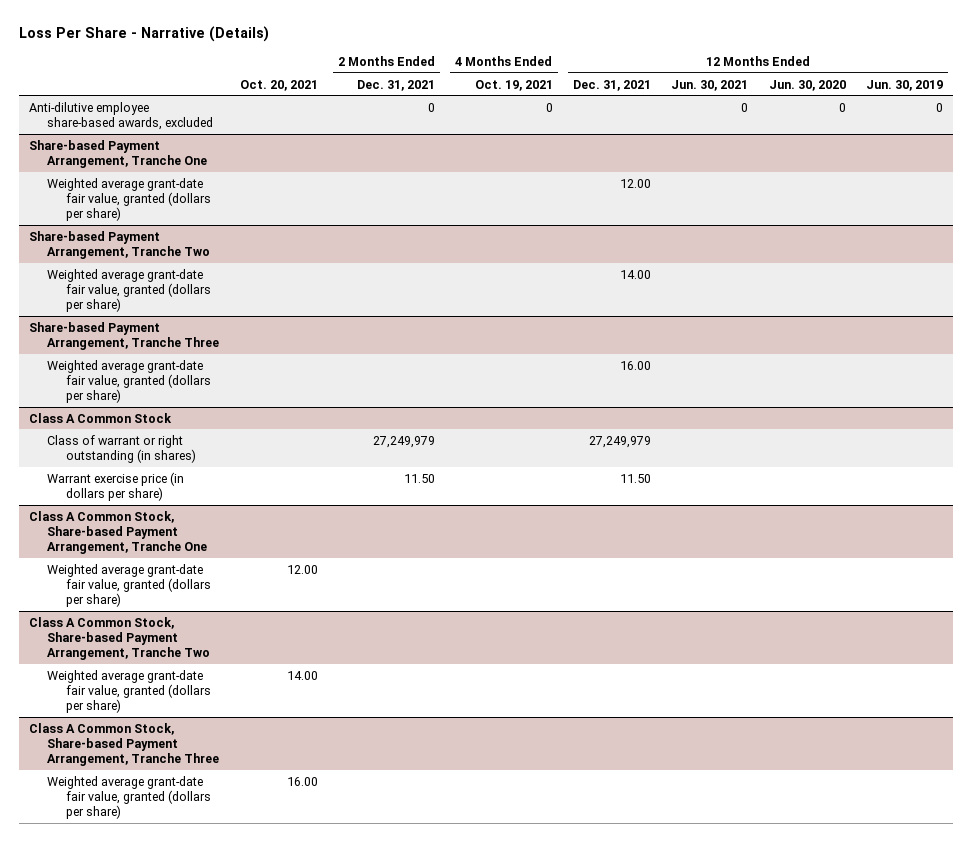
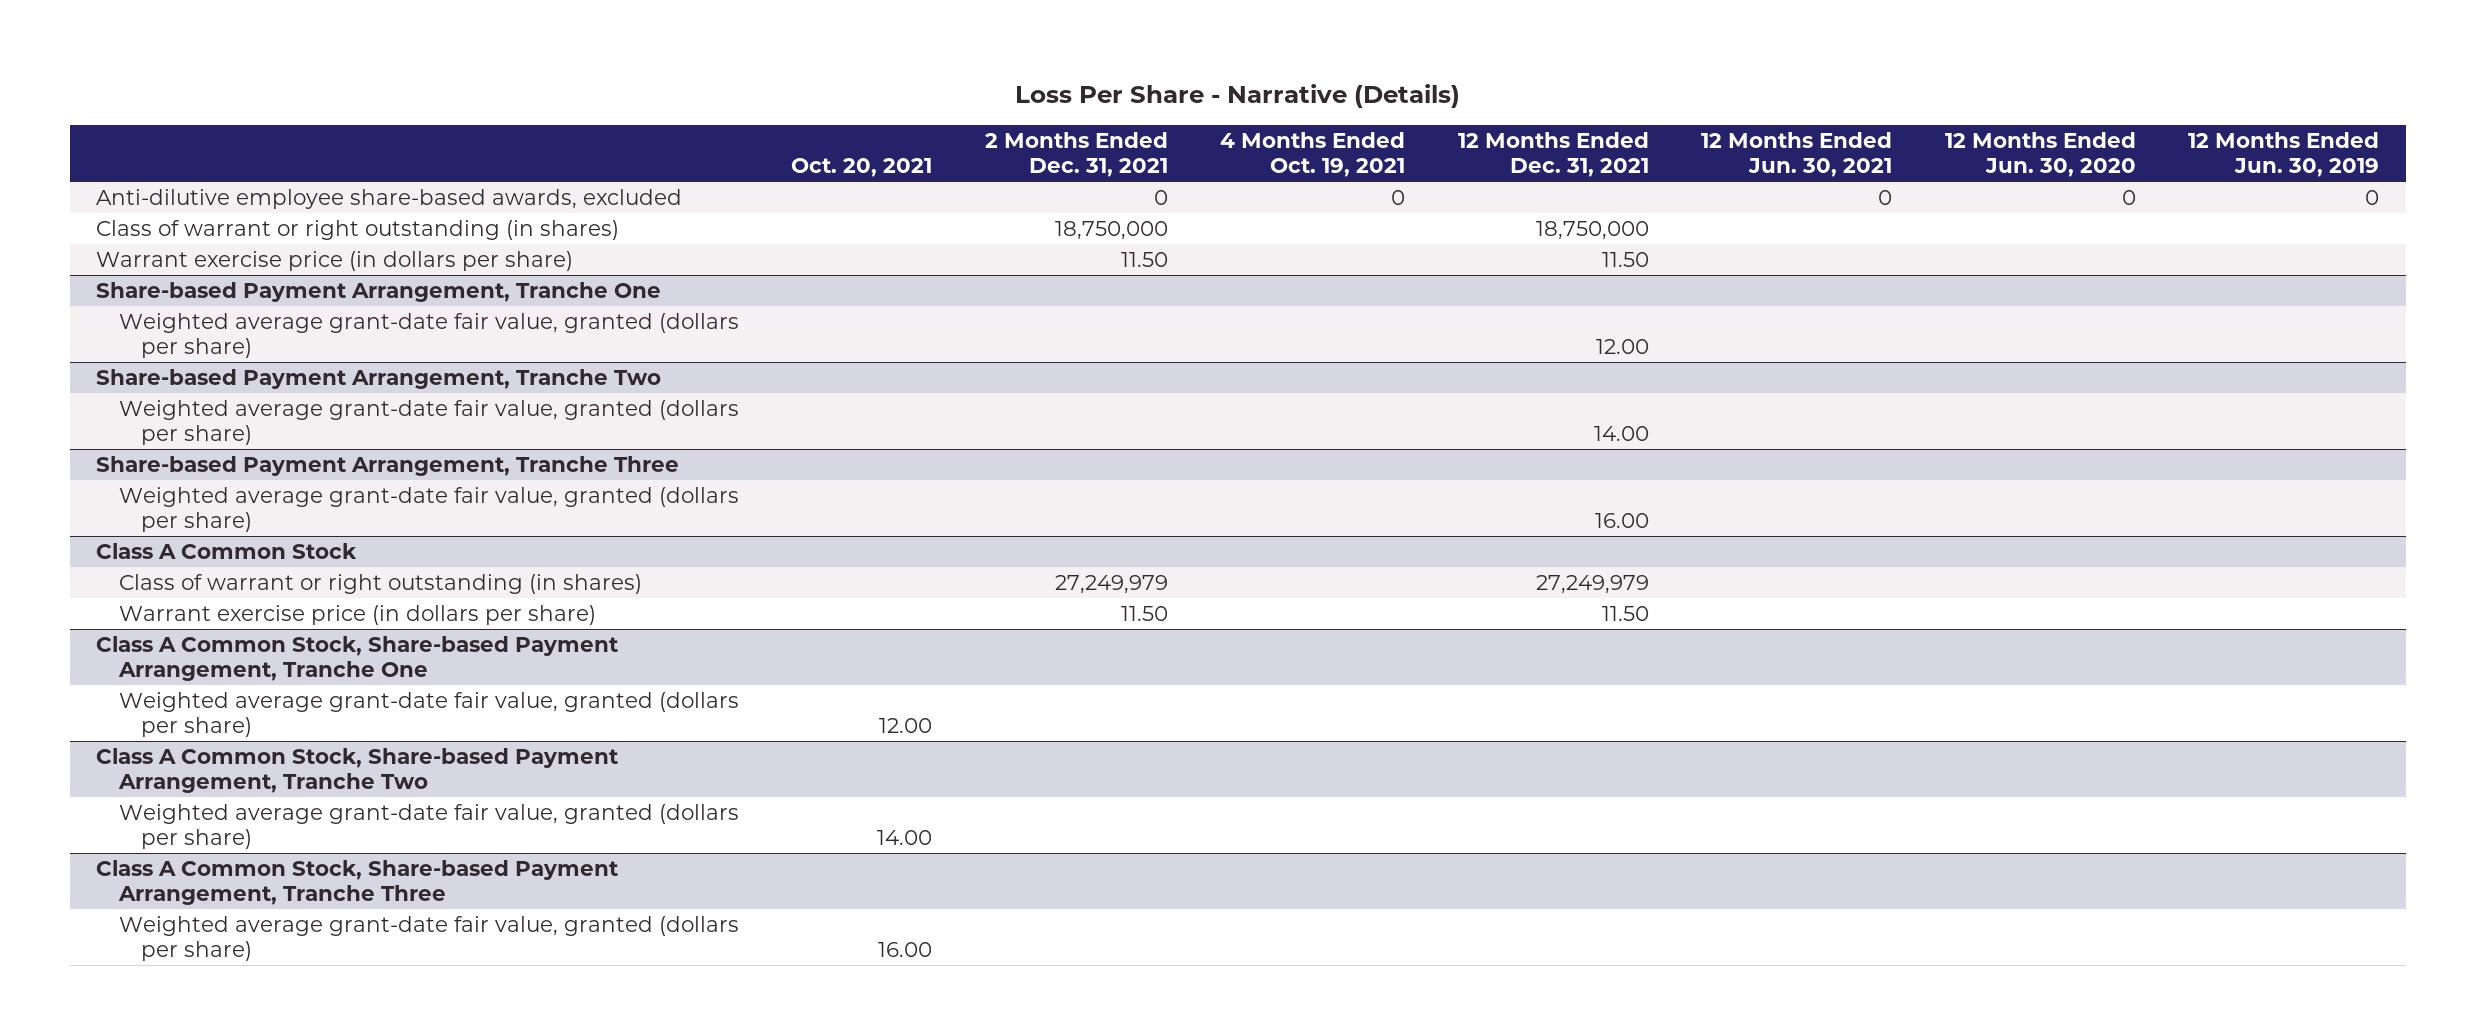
+ Class of warrant or right outstanding (in shares) | | 18,750,000 | | 18,750,000 | | |
+ Warrant exercise price (in dollars per share) | | 11.50 | | 11.50 | | |

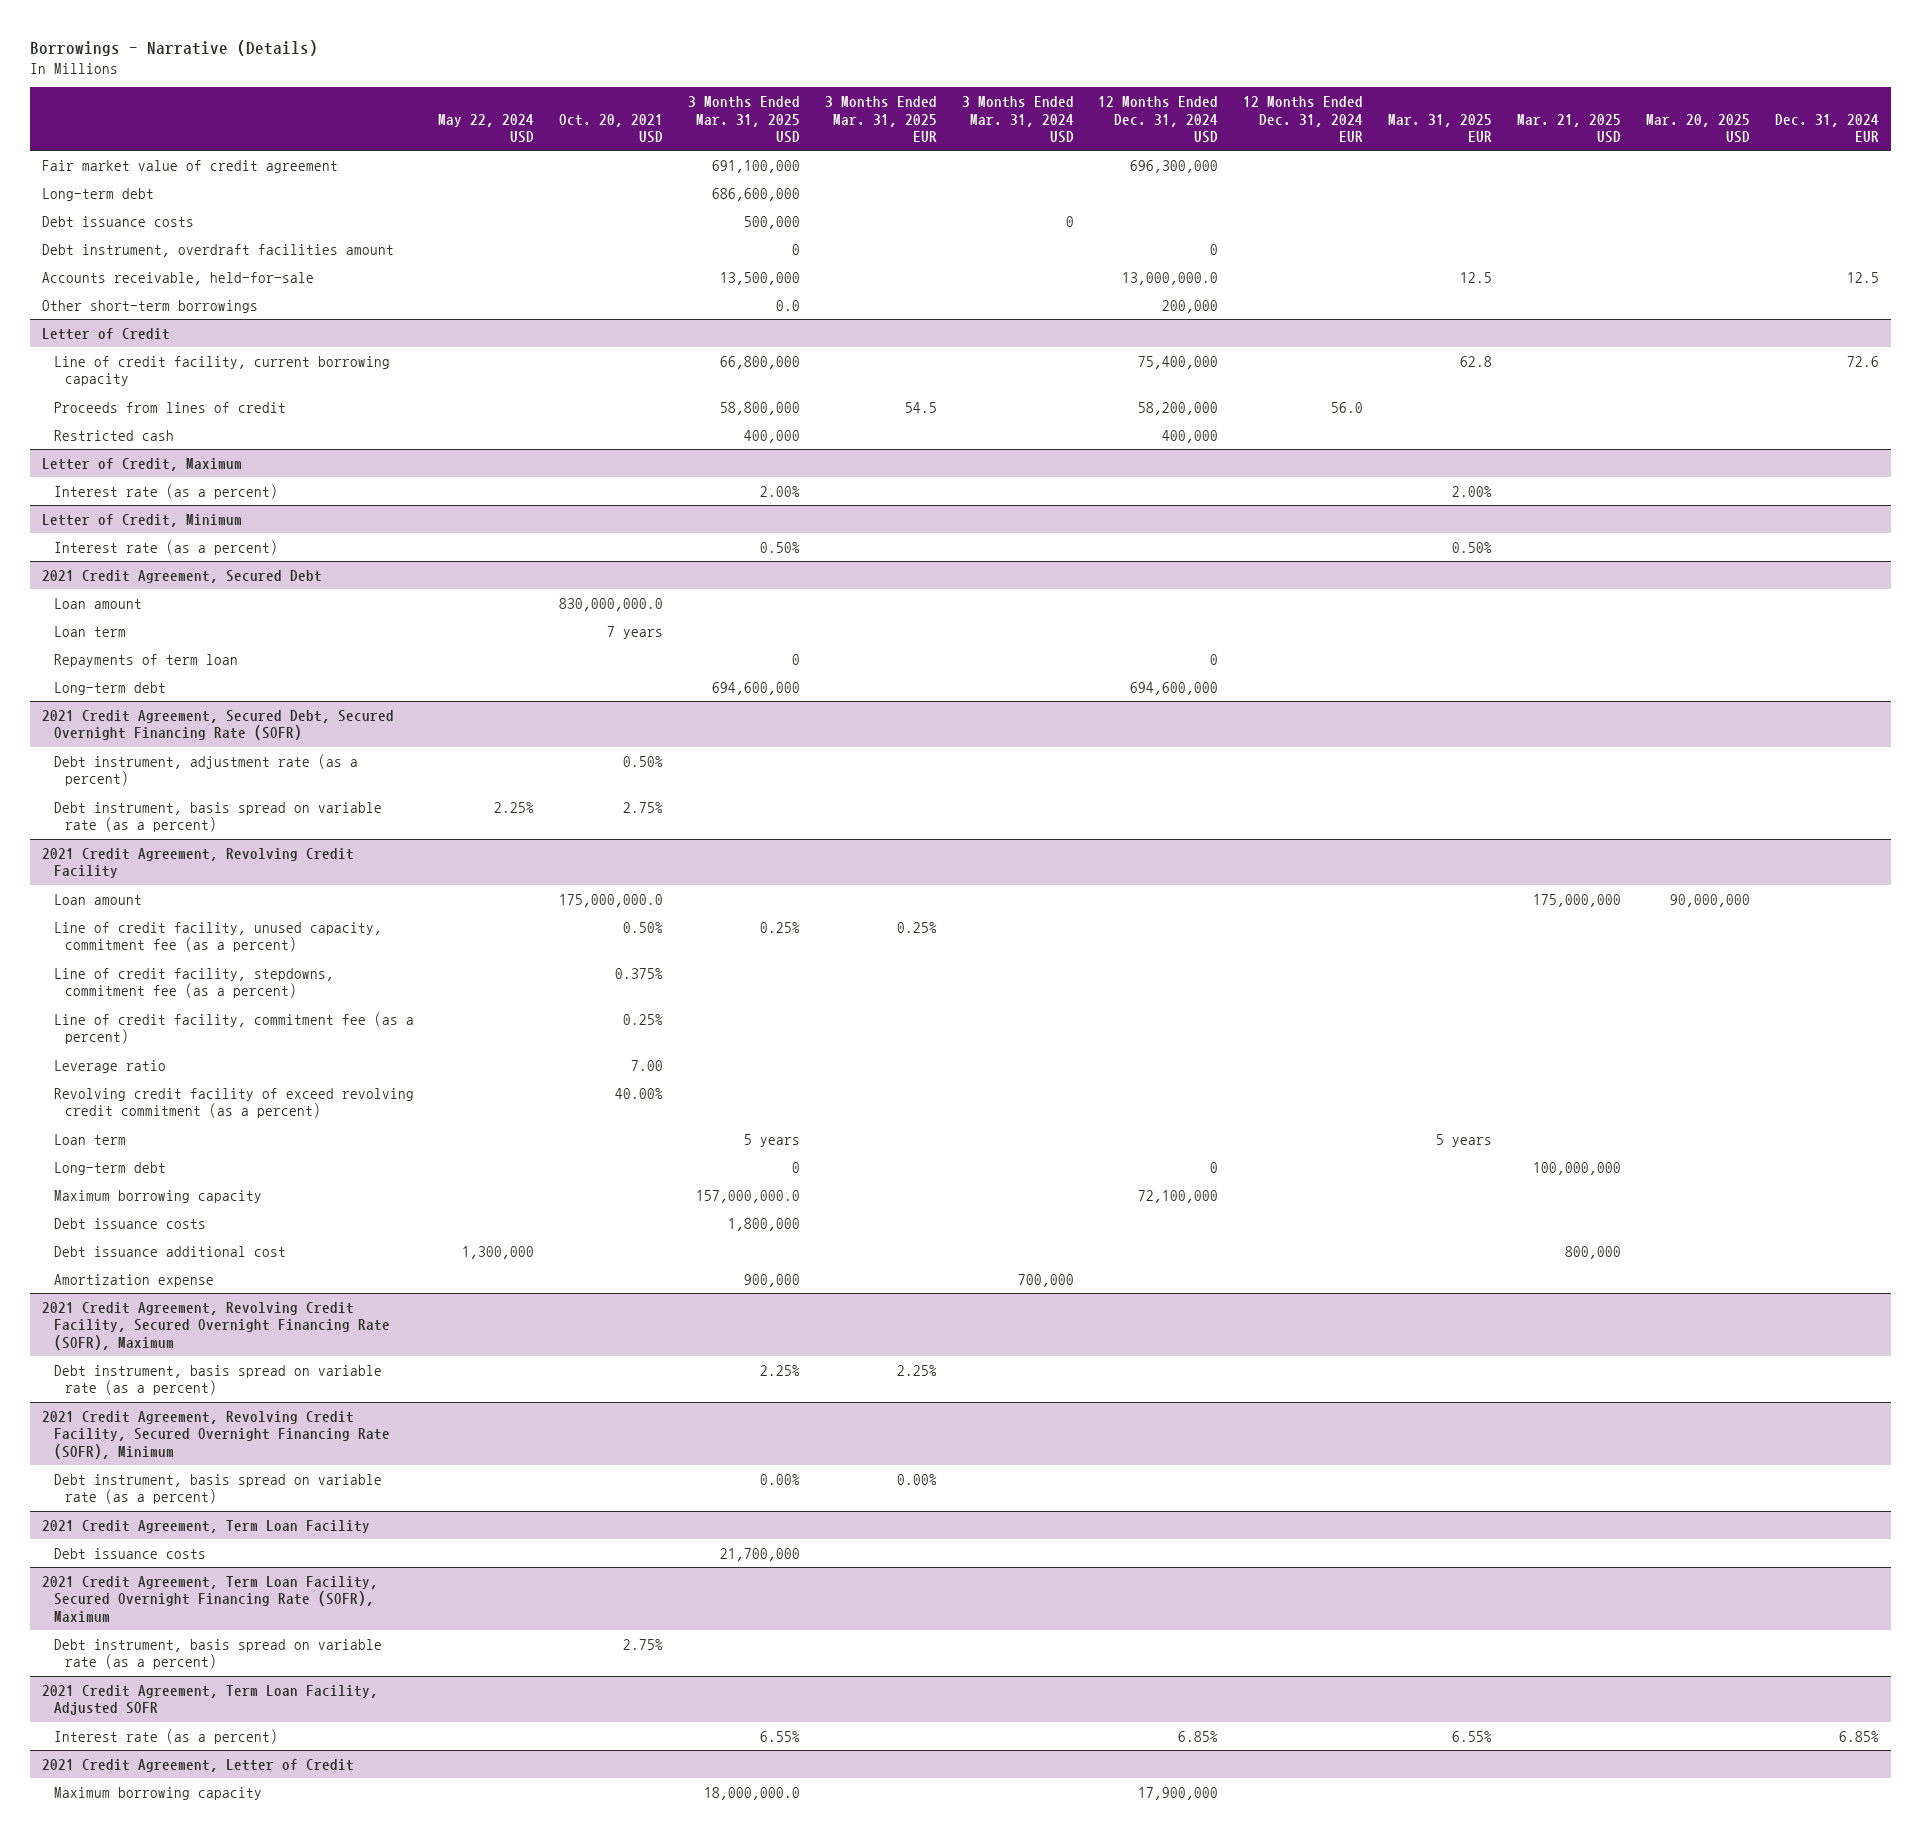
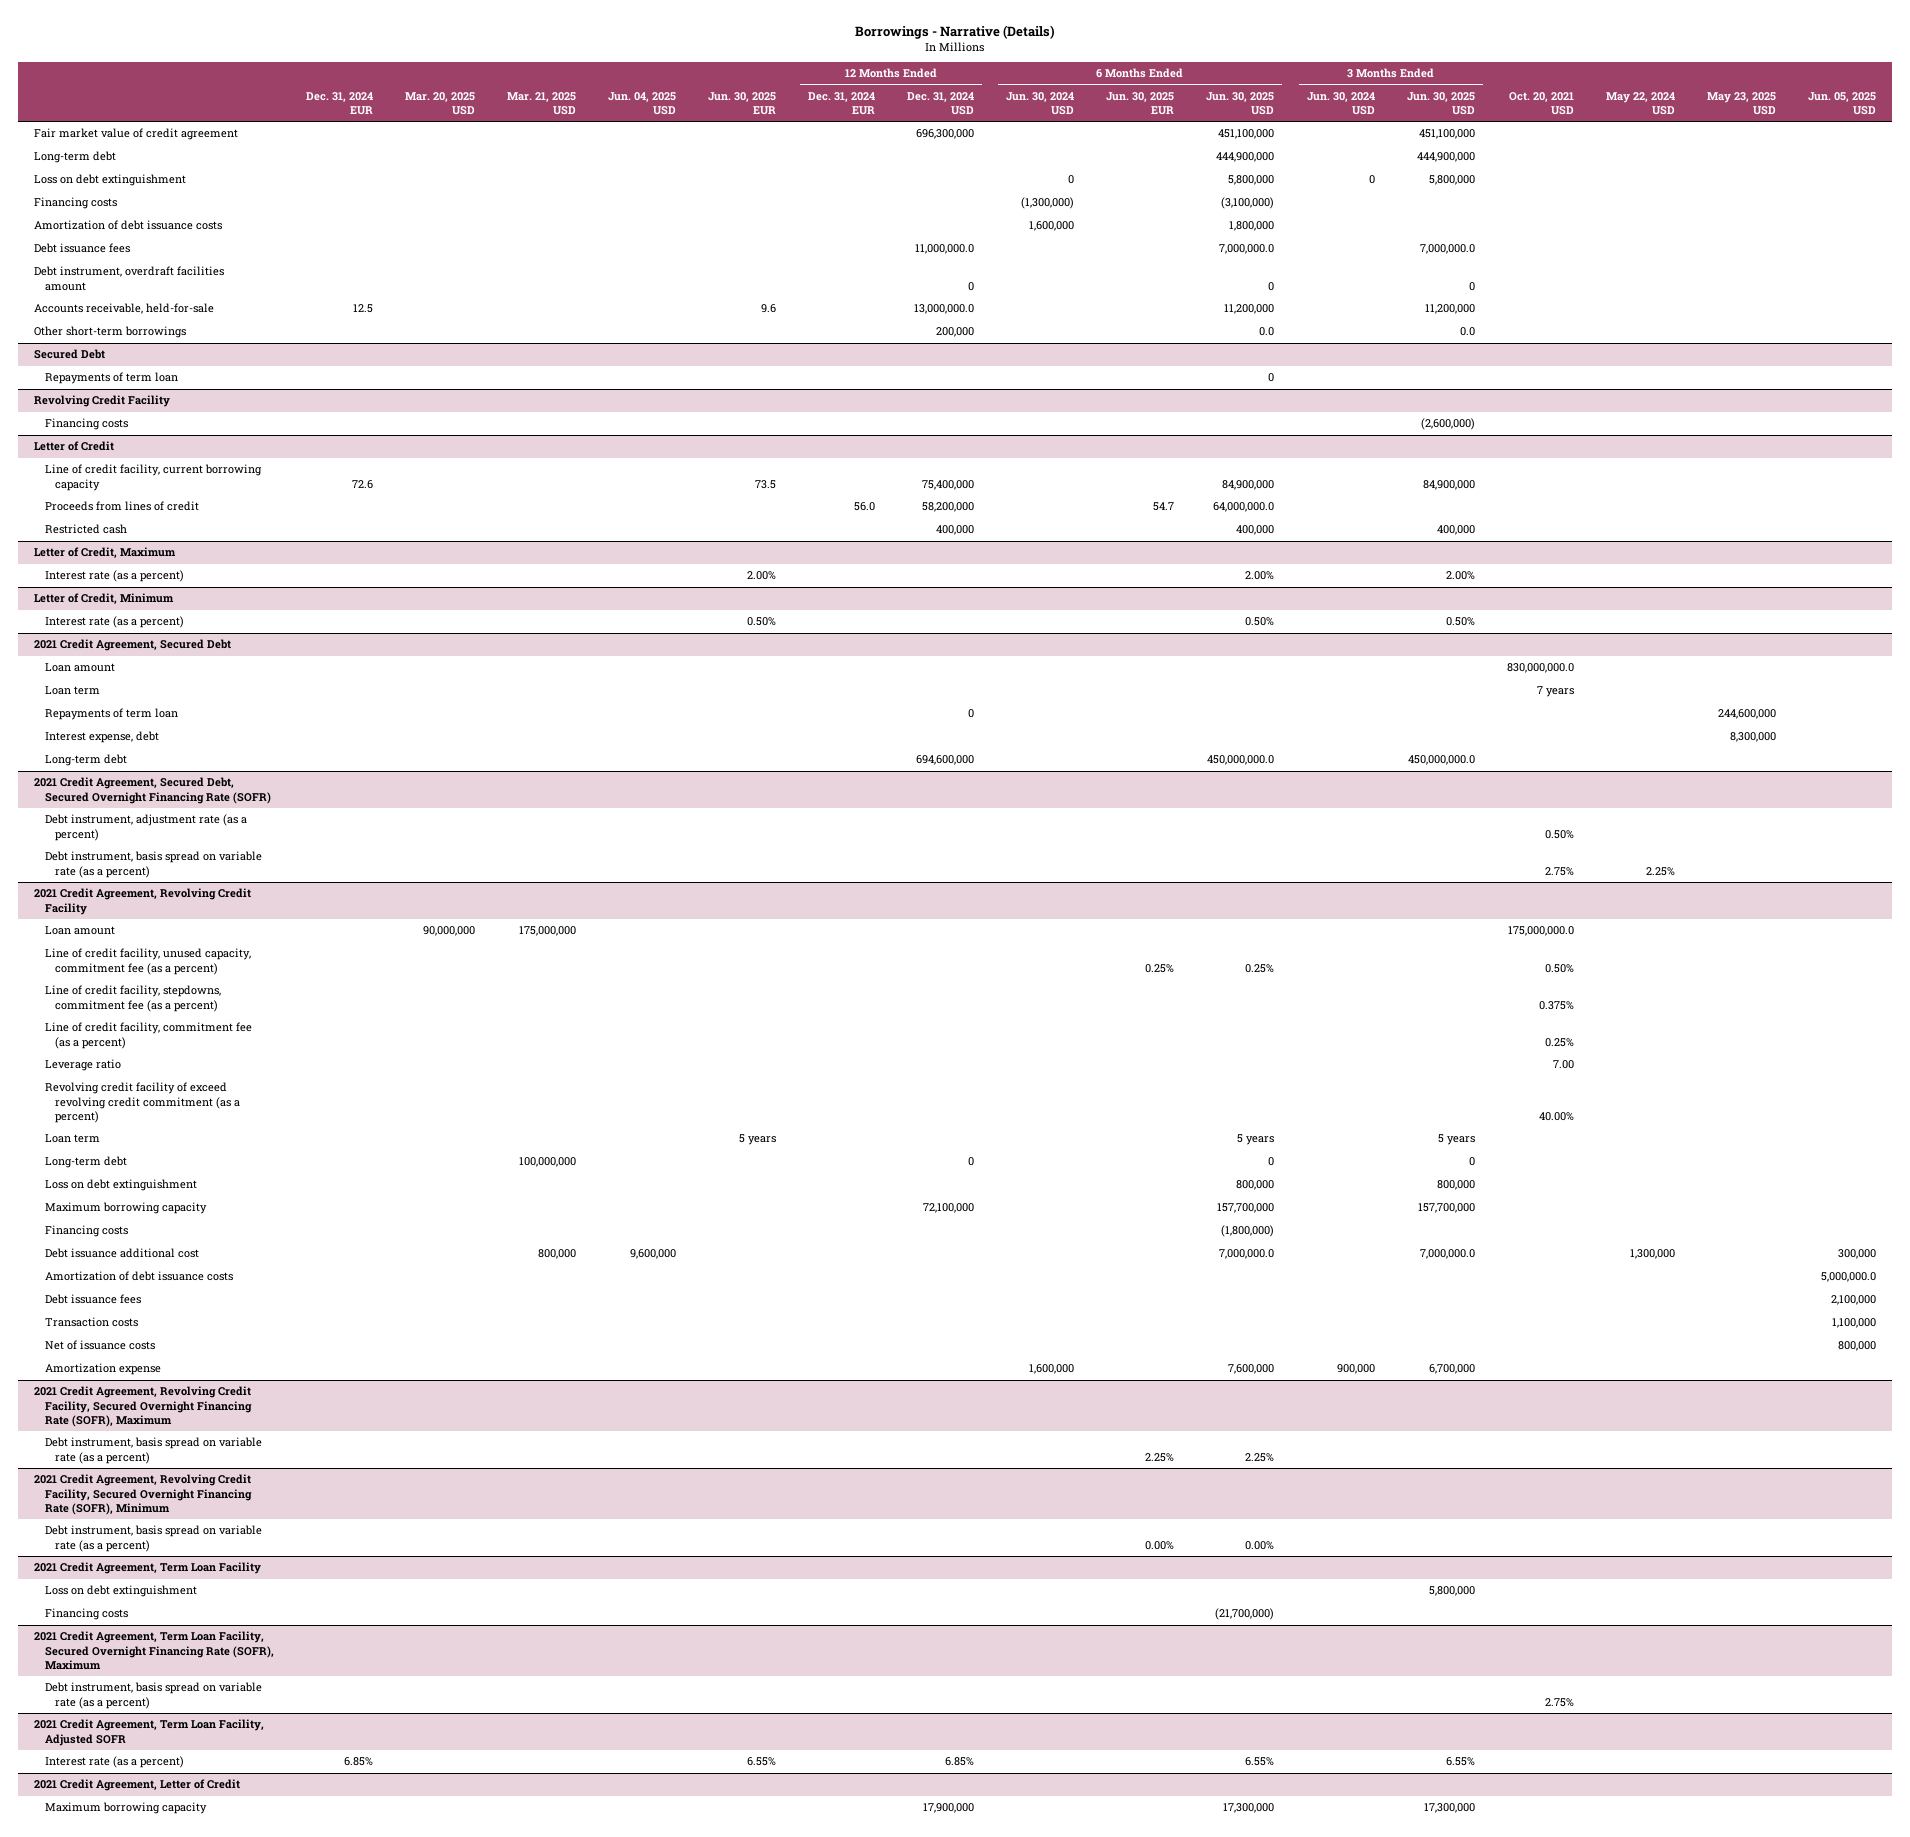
- | May 22, 2024 USD | Oct. 20, 2021 USD | 3 Months Ended Mar. 31, 2025 USD | 3 Months Ended Mar. 31, 2025 EUR | 3 Months Ended Mar. 31, 2024 USD | 12 Months Ended Dec. 31, 2024 USD | 12 Months Ended Dec. 31, 2024 EUR | Mar. 31, 2025 EUR | Mar. 21, 2025 USD | Mar. 20, 2025 USD | Dec. 31, 2024 EUR
+ | Dec. 31, 2024 EUR | Mar. 20, 2025 USD | Mar. 21, 2025 USD | Jun. 04, 2025 USD | Jun. 30, 2025 EUR | 12 Months Ended Dec. 31, 2024 EUR | 12 Months Ended Dec. 31, 2024 USD | 6 Months Ended Jun. 30, 2024 USD | 6 Months Ended Jun. 30, 2025 EUR | 6 Months Ended Jun. 30, 2025 USD | 3 Months Ended Jun. 30, 2024 USD | 3 Months Ended Jun. 30, 2025 USD | Oct. 20, 2021 USD | May 22, 2024 USD | May 23, 2025 USD | Jun. 05, 2025 USD
- Debt issuance costs | | | 500,000 | | 0 | | | | | |
+ Loss on debt extinguishment | | | | | | | | 0 | | 5,800,000 | 0 | 5,800,000 | | | |
+ Financing costs | | | | | | | | (1,300,000) | | (3,100,000) | | | | | |
+ Amortization of debt issuance costs | | | | | | | | 1,600,000 | | 1,800,000 | | | | | |
+ Debt issuance fees | | | | | | | 11,000,000.0 | | | 7,000,000.0 | | 7,000,000.0 | | | |
+ Secured Debt
+ Repayments of term loan | | | | | | | | | | 0 | | | | | |
+ Revolving Credit Facility
+ Financing costs | | | | | | | | | | | | (2,600,000) | | | |
@ 2021 Credit Agreement, Secured Debt
+ Interest expense, debt | | | | | | | | | | | | | | | 8,300,000 |
@ 2021 Credit Agreement, Revolving Credit Facility
+ Loss on debt extinguishment | | | | | | | | | | 800,000 | | 800,000 | | | |
- Debt issuance costs | | | 1,800,000 | | | | | | | |
+ Financing costs | | | | | | | | | | (1,800,000) | | | | | |
+ Amortization of debt issuance costs | | | | | | | | | | | | | | | | 5,000,000.0
+ Debt issuance fees | | | | | | | | | | | | | | | | 2,100,000
+ Transaction costs | | | | | | | | | | | | | | | | 1,100,000
+ Net of issuance costs | | | | | | | | | | | | | | | | 800,000
@ 2021 Credit Agreement, Term Loan Facility
- Debt issuance costs | | | 21,700,000 | | | | | | | |
+ Loss on debt extinguishment | | | | | | | | | | | | 5,800,000 | | | |
+ Financing costs | | | | | | | | | | (21,700,000) | | | | | |

